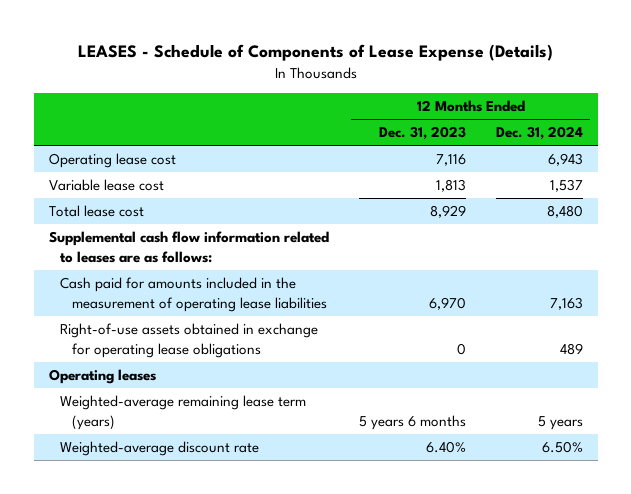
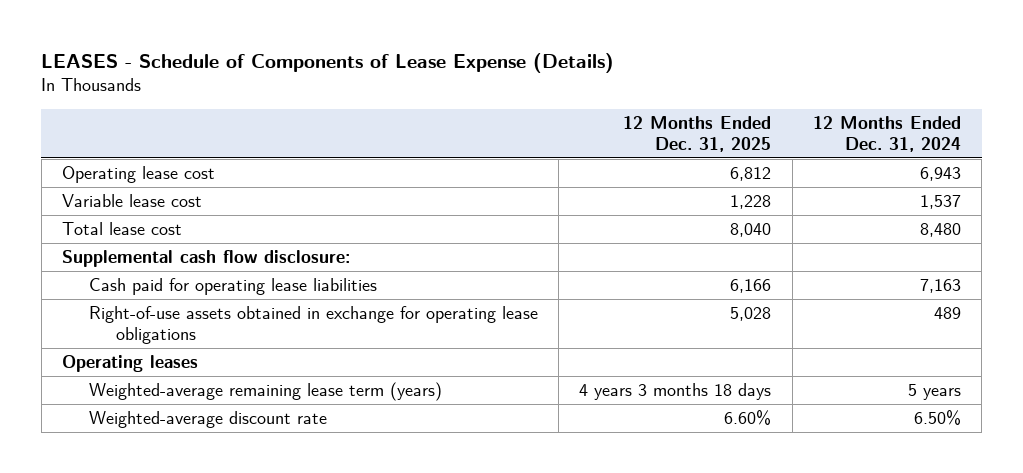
- | 12 Months Ended Dec. 31, 2023 | 12 Months Ended Dec. 31, 2024
+ | 12 Months Ended Dec. 31, 2025 | 12 Months Ended Dec. 31, 2024
- Supplemental cash flow information related to leases are as follows:
- Cash paid for amounts included in the measurement of operating lease liabilities | 6,970 | 7,163
+ Supplemental cash flow disclosure:
+ Cash paid for operating lease liabilities | 6,166 | 7,163

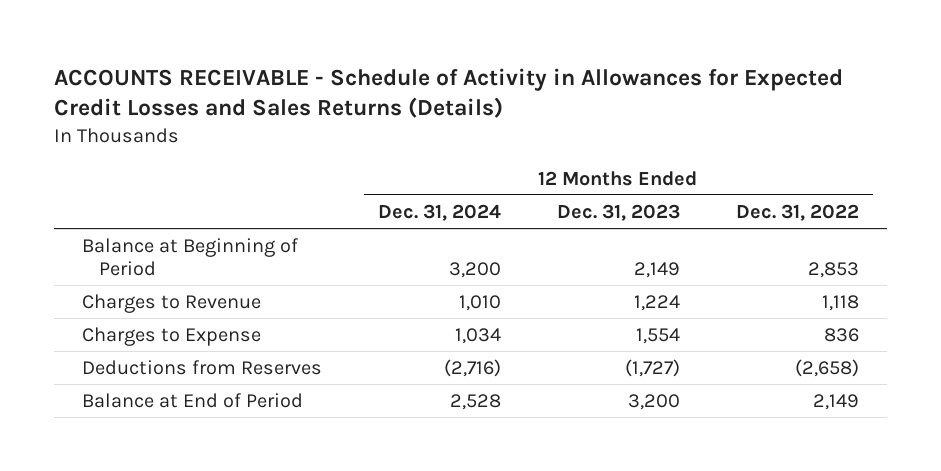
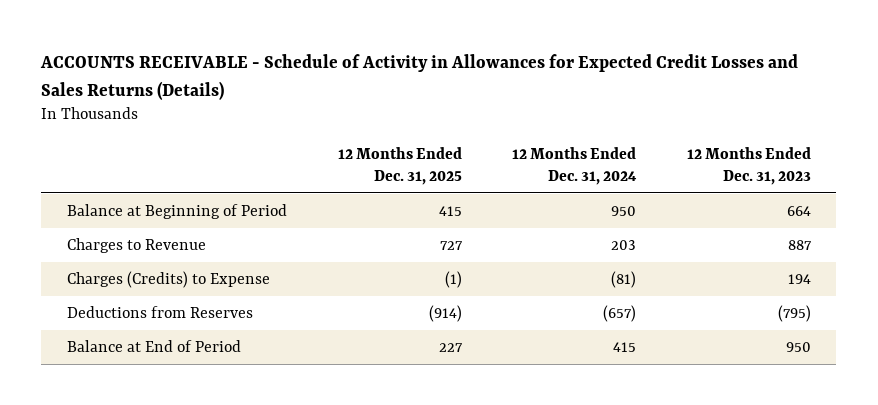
- | 12 Months Ended Dec. 31, 2024 | 12 Months Ended Dec. 31, 2023 | 12 Months Ended Dec. 31, 2022
+ | 12 Months Ended Dec. 31, 2025 | 12 Months Ended Dec. 31, 2024 | 12 Months Ended Dec. 31, 2023
- Balance at Beginning of Period | 3,200 | 2,149 | 2,853
- Charges to Revenue | 1,010 | 1,224 | 1,118
- Charges to Expense | 1,034 | 1,554 | 836
- Deductions from Reserves | (2,716) | (1,727) | (2,658)
- Balance at End of Period | 2,528 | 3,200 | 2,149
+ Balance at Beginning of Period | 415 | 950 | 664
+ Charges to Revenue | 727 | 203 | 887
+ Charges (Credits) to Expense | (1) | (81) | 194
+ Deductions from Reserves | (914) | (657) | (795)
+ Balance at End of Period | 227 | 415 | 950

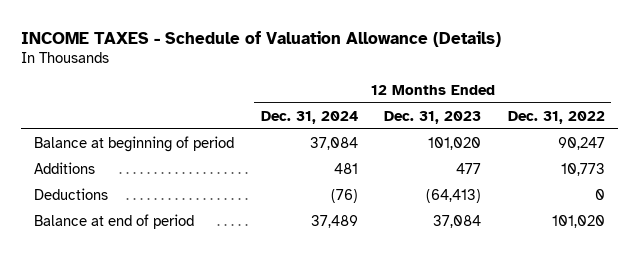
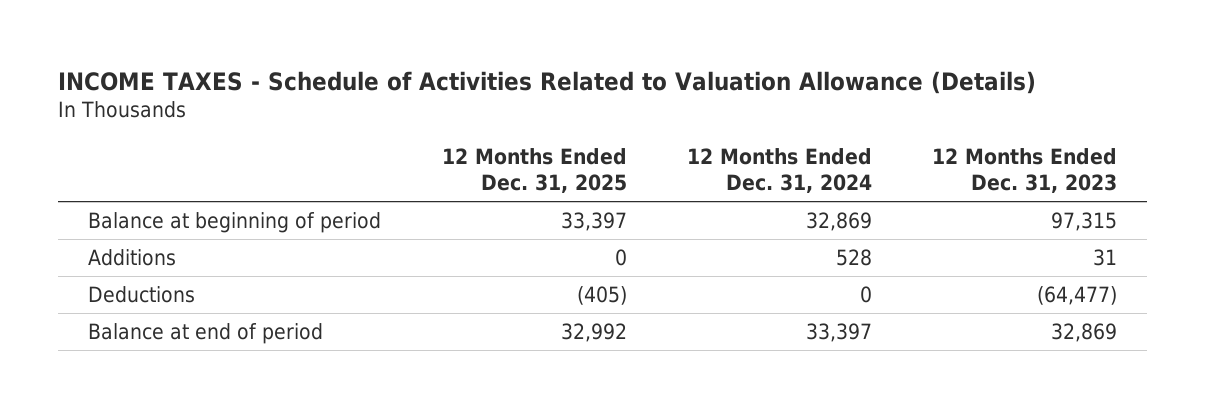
- INCOME TAXES - Schedule of Valuation Allowance (Details)
+ INCOME TAXES - Schedule of Activities Related to Valuation Allowance (Details)
- | 12 Months Ended Dec. 31, 2024 | 12 Months Ended Dec. 31, 2023 | 12 Months Ended Dec. 31, 2022
+ | 12 Months Ended Dec. 31, 2025 | 12 Months Ended Dec. 31, 2024 | 12 Months Ended Dec. 31, 2023
- Balance at beginning of period | 37,084 | 101,020 | 90,247
- Additions | 481 | 477 | 10,773
- Deductions | (76) | (64,413) | 0
- Balance at end of period | 37,489 | 37,084 | 101,020
+ Balance at beginning of period | 33,397 | 32,869 | 97,315
+ Additions | 0 | 528 | 31
+ Deductions | (405) | 0 | (64,477)
+ Balance at end of period | 32,992 | 33,397 | 32,869

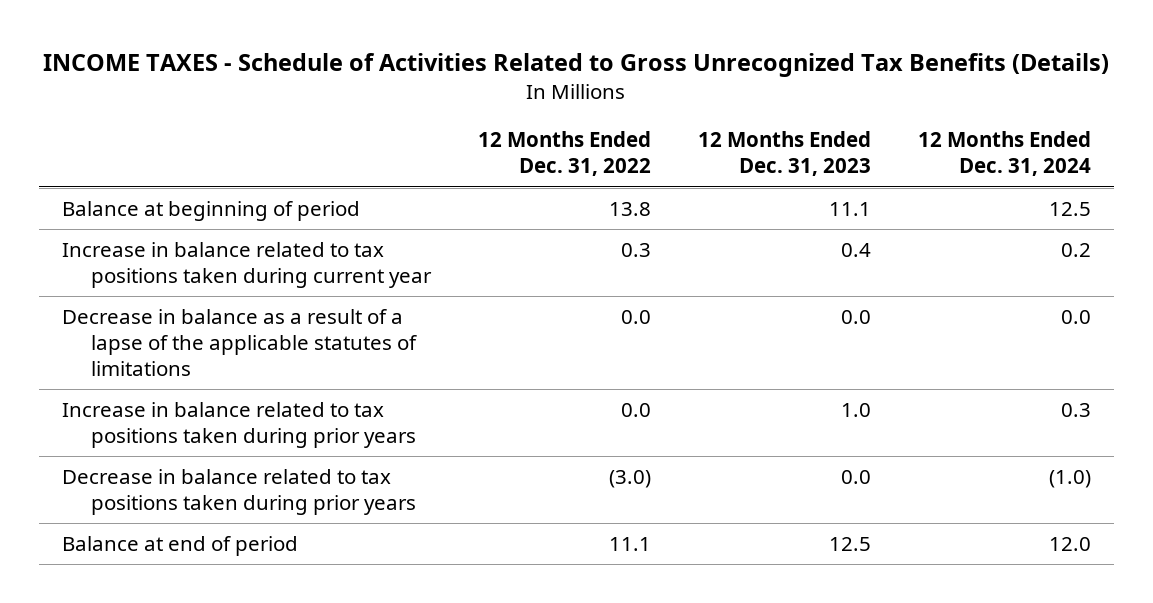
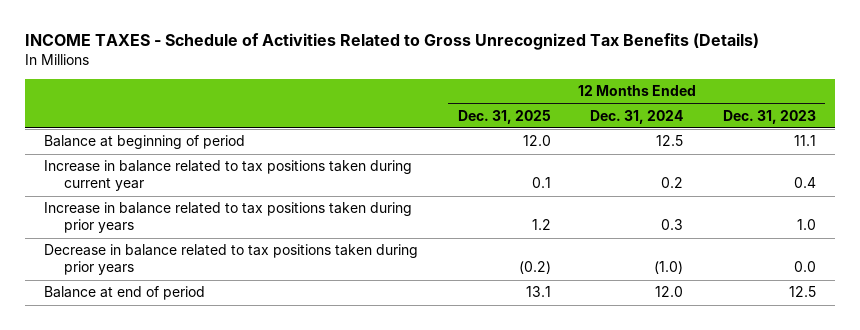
- | 12 Months Ended Dec. 31, 2022 | 12 Months Ended Dec. 31, 2023 | 12 Months Ended Dec. 31, 2024
+ | 12 Months Ended Dec. 31, 2025 | 12 Months Ended Dec. 31, 2024 | 12 Months Ended Dec. 31, 2023
- Decrease in balance as a result of a lapse of the applicable statutes of limitations | 0.0 | 0.0 | 0.0

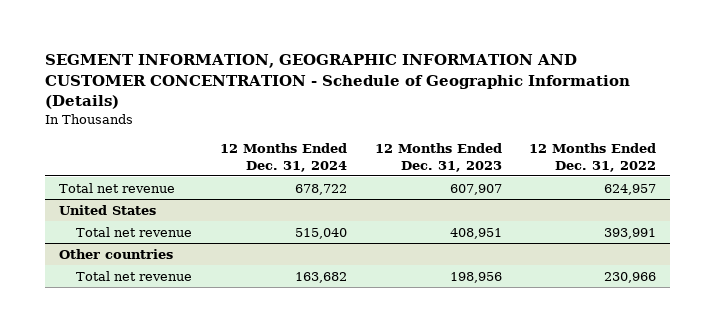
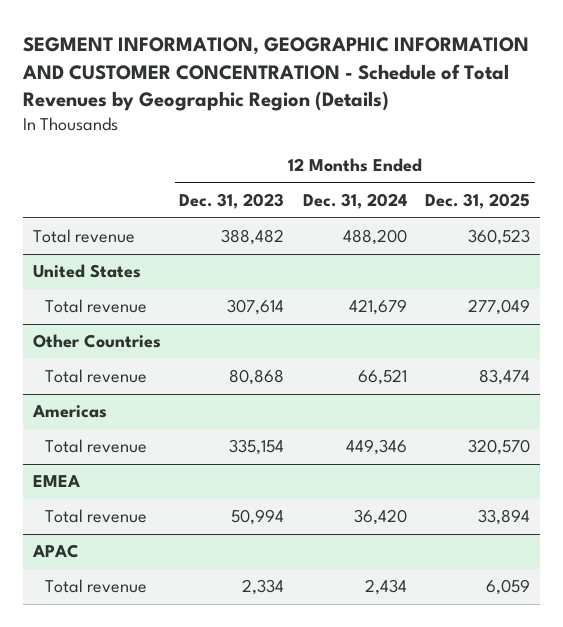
- SEGMENT INFORMATION, GEOGRAPHIC INFORMATION AND CUSTOMER CONCENTRATION - Schedule of Geographic Information (Details)
+ SEGMENT INFORMATION, GEOGRAPHIC INFORMATION AND CUSTOMER CONCENTRATION - Schedule of Total Revenues by Geographic Region (Details)
- | 12 Months Ended Dec. 31, 2024 | 12 Months Ended Dec. 31, 2023 | 12 Months Ended Dec. 31, 2022
+ | 12 Months Ended Dec. 31, 2023 | 12 Months Ended Dec. 31, 2024 | 12 Months Ended Dec. 31, 2025
- Total net revenue | 678,722 | 607,907 | 624,957
+ Total revenue | 388,482 | 488,200 | 360,523
@ United States
- Total net revenue | 515,040 | 408,951 | 393,991
- Other countries
- Total net revenue | 163,682 | 198,956 | 230,966
@ United States
+ Total revenue | 307,614 | 421,679 | 277,049
+ Other Countries
+ Total revenue | 80,868 | 66,521 | 83,474
+ Americas
+ Total revenue | 335,154 | 449,346 | 320,570
+ EMEA
+ Total revenue | 50,994 | 36,420 | 33,894
+ APAC
+ Total revenue | 2,334 | 2,434 | 6,059

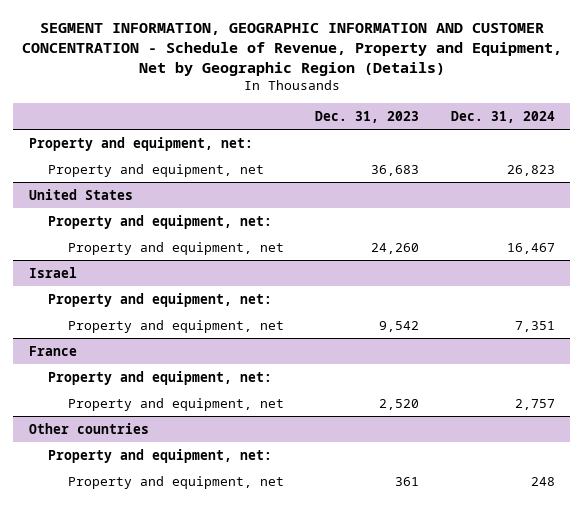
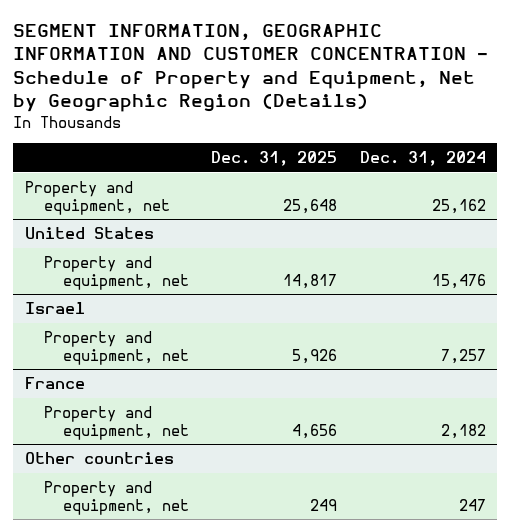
- SEGMENT INFORMATION, GEOGRAPHIC INFORMATION AND CUSTOMER CONCENTRATION - Schedule of Revenue, Property and Equipment, Net by Geographic Region (Details)
+ SEGMENT INFORMATION, GEOGRAPHIC INFORMATION AND CUSTOMER CONCENTRATION - Schedule of Property and Equipment, Net by Geographic Region (Details)
- | Dec. 31, 2023 | Dec. 31, 2024
+ | Dec. 31, 2025 | Dec. 31, 2024
- Property and equipment, net:
- Property and equipment, net | 36,683 | 26,823
+ Property and equipment, net | 25,648 | 25,162
@ United States
- Property and equipment, net:
- Property and equipment, net | 24,260 | 16,467
+ Property and equipment, net | 14,817 | 15,476
@ Israel
- Property and equipment, net:
- Property and equipment, net | 9,542 | 7,351
+ Property and equipment, net | 5,926 | 7,257
@ France
- Property and equipment, net:
- Property and equipment, net | 2,520 | 2,757
+ Property and equipment, net | 4,656 | 2,182
@ Other countries
- Property and equipment, net:
- Property and equipment, net | 361 | 248
+ Property and equipment, net | 249 | 247

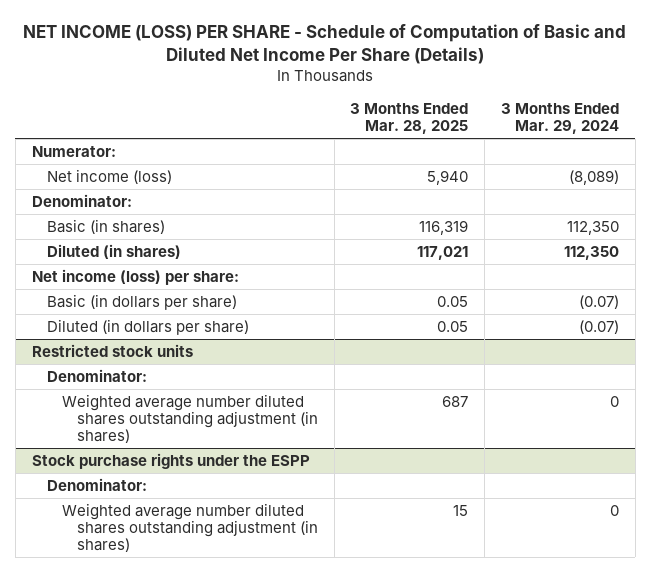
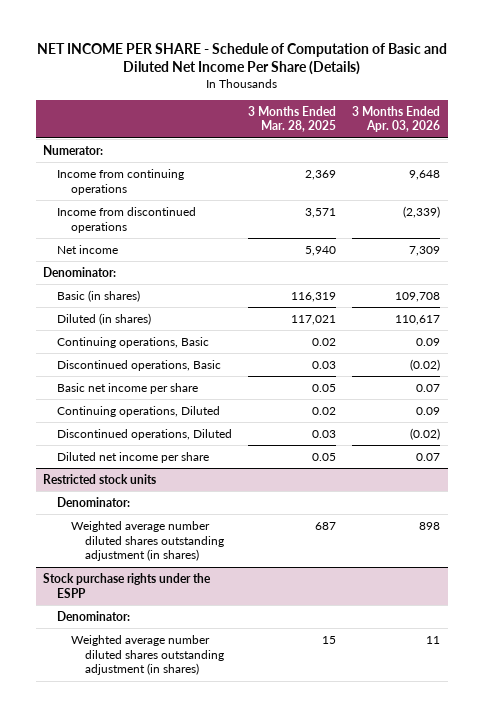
- NET INCOME (LOSS) PER SHARE - Schedule of Computation of Basic and Diluted Net Income Per Share (Details)
+ NET INCOME PER SHARE - Schedule of Computation of Basic and Diluted Net Income Per Share (Details)
- | 3 Months Ended Mar. 28, 2025 | 3 Months Ended Mar. 29, 2024
+ | 3 Months Ended Mar. 28, 2025 | 3 Months Ended Apr. 03, 2026
- Net income (loss) | 5,940 | (8,089)
+ Income from continuing operations | 2,369 | 9,648
+ Income from discontinued operations | 3,571 | (2,339)
+ Net income | 5,940 | 7,309
- Net income (loss) per share:
- Basic (in dollars per share) | 0.05 | (0.07)
- Diluted (in dollars per share) | 0.05 | (0.07)
+ Continuing operations, Basic | 0.02 | 0.09
+ Discontinued operations, Basic | 0.03 | (0.02)
+ Basic net income per share | 0.05 | 0.07
+ Continuing operations, Diluted | 0.02 | 0.09
+ Discontinued operations, Diluted | 0.03 | (0.02)
+ Diluted net income per share | 0.05 | 0.07

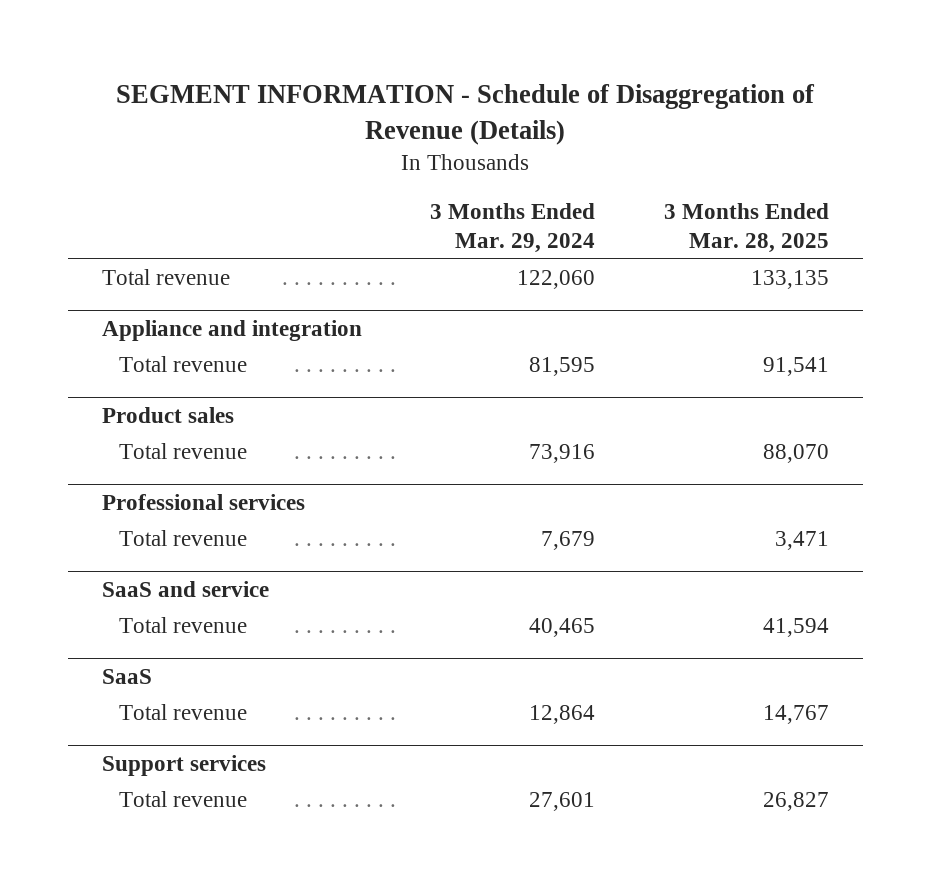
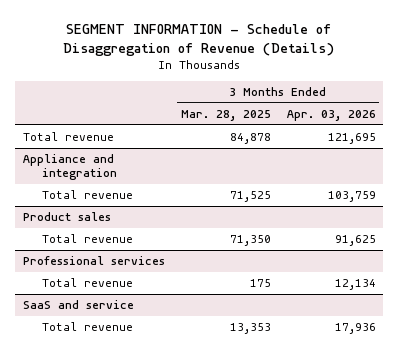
- | 3 Months Ended Mar. 29, 2024 | 3 Months Ended Mar. 28, 2025
+ | 3 Months Ended Mar. 28, 2025 | 3 Months Ended Apr. 03, 2026
- Total revenue | 122,060 | 133,135
+ Total revenue | 84,878 | 121,695
@ Appliance and integration
- Total revenue | 81,595 | 91,541
+ Total revenue | 71,525 | 103,759
@ Product sales
- Total revenue | 73,916 | 88,070
+ Total revenue | 71,350 | 91,625
@ Professional services
- Total revenue | 7,679 | 3,471
+ Total revenue | 175 | 12,134
@ SaaS and service
- Total revenue | 40,465 | 41,594
- SaaS
- Total revenue | 12,864 | 14,767
- Support services
- Total revenue | 27,601 | 26,827
@ SaaS and service
+ Total revenue | 13,353 | 17,936

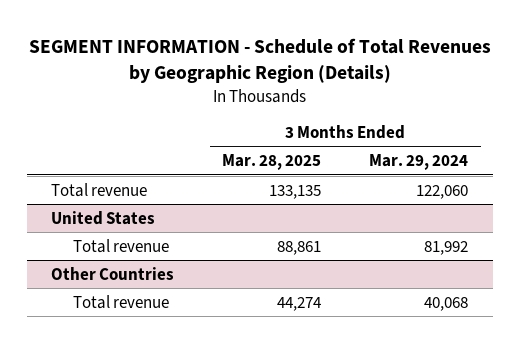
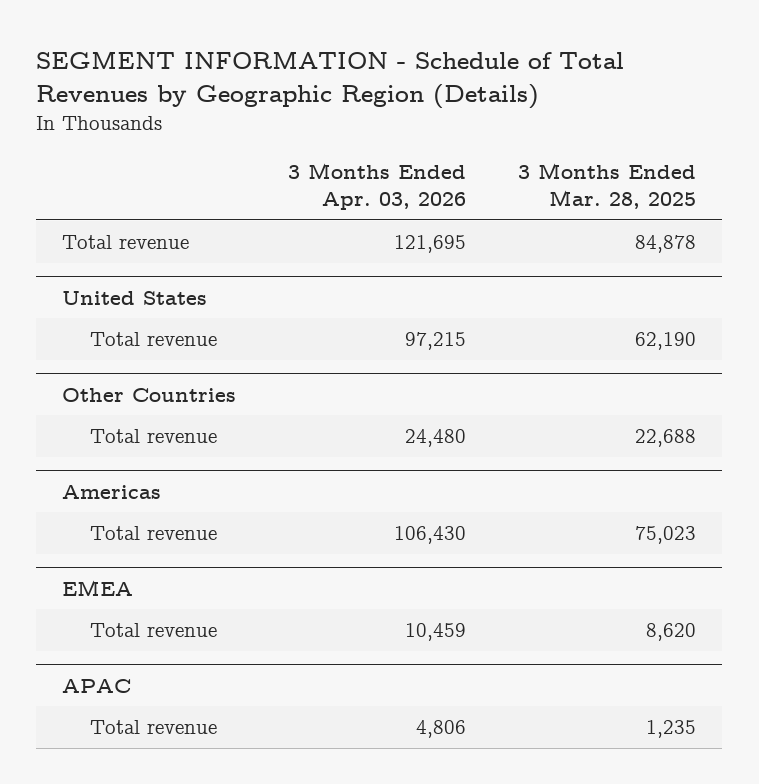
- | 3 Months Ended Mar. 28, 2025 | 3 Months Ended Mar. 29, 2024
+ | 3 Months Ended Apr. 03, 2026 | 3 Months Ended Mar. 28, 2025
- Total revenue | 133,135 | 122,060
+ Total revenue | 121,695 | 84,878
@ United States
- Total revenue | 88,861 | 81,992
+ Total revenue | 97,215 | 62,190
@ Other Countries
- Total revenue | 44,274 | 40,068
+ Total revenue | 24,480 | 22,688
+ Americas
+ Total revenue | 106,430 | 75,023
+ EMEA
+ Total revenue | 10,459 | 8,620
+ APAC
+ Total revenue | 4,806 | 1,235

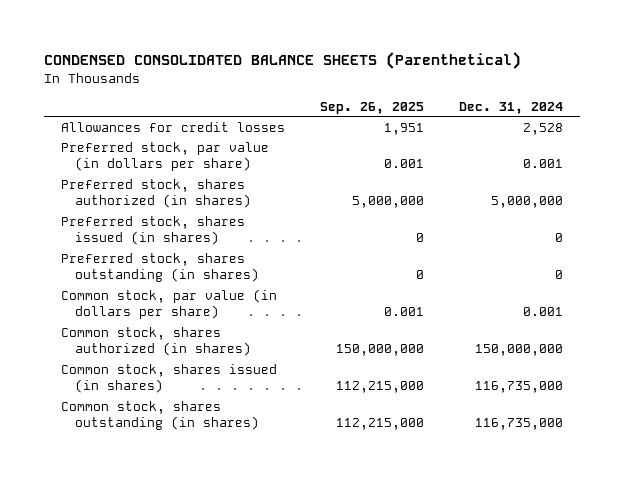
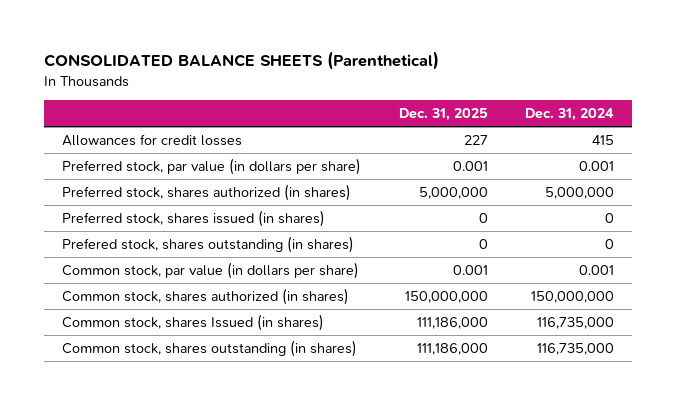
- CONDENSED CONSOLIDATED BALANCE SHEETS (Parenthetical)
+ CONSOLIDATED BALANCE SHEETS (Parenthetical)
- | Sep. 26, 2025 | Dec. 31, 2024
+ | Dec. 31, 2025 | Dec. 31, 2024
- Allowances for credit losses | 1,951 | 2,528
+ Allowances for credit losses | 227 | 415
- Preferred stock, shares outstanding (in shares) | 0 | 0
+ Prefered stock, shares outstanding (in shares) | 0 | 0
- Common stock, shares issued (in shares) | 112,215,000 | 116,735,000
+ Common stock, shares Issued (in shares) | 111,186,000 | 116,735,000

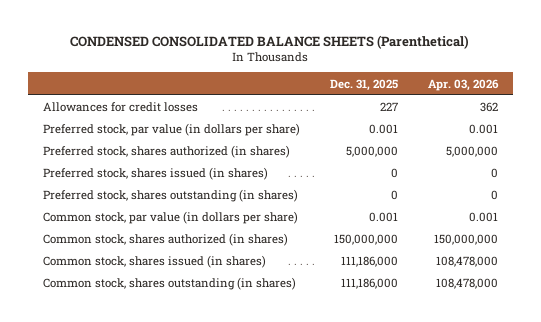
- CONSOLIDATED BALANCE SHEETS (Parenthetical)
+ CONDENSED CONSOLIDATED BALANCE SHEETS (Parenthetical)
- | Dec. 31, 2025 | Dec. 31, 2024
+ | Dec. 31, 2025 | Apr. 03, 2026
- Prefered stock, shares outstanding (in shares) | 0 | 0
+ Preferred stock, shares outstanding (in shares) | 0 | 0
- Common stock, shares Issued (in shares) | 111,186,000 | 116,735,000
+ Common stock, shares issued (in shares) | 111,186,000 | 108,478,000

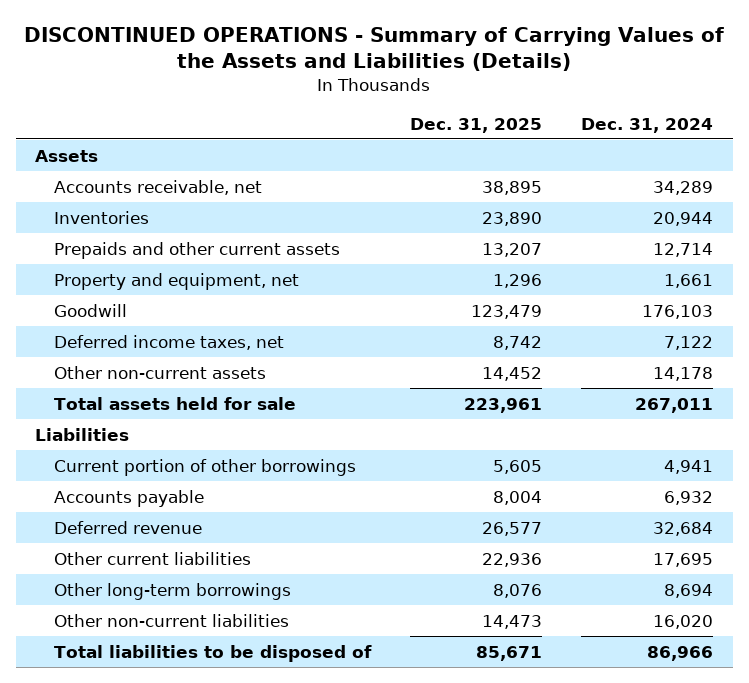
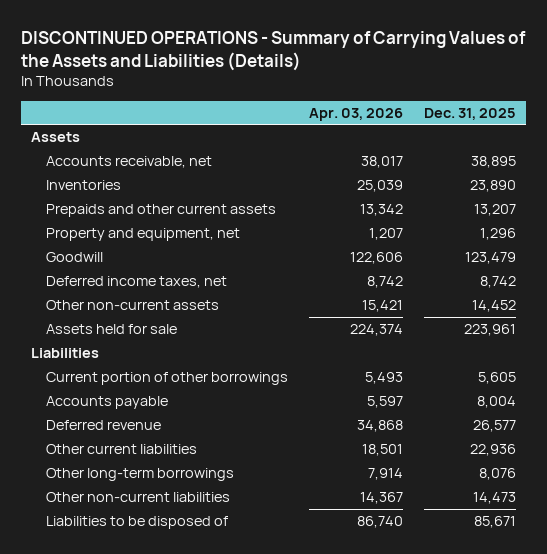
- | Dec. 31, 2025 | Dec. 31, 2024
+ | Apr. 03, 2026 | Dec. 31, 2025
- Total assets held for sale | 223,961 | 267,011
+ Assets held for sale | 224,374 | 223,961
- Total liabilities to be disposed of | 85,671 | 86,966
+ Liabilities to be disposed of | 86,740 | 85,671

